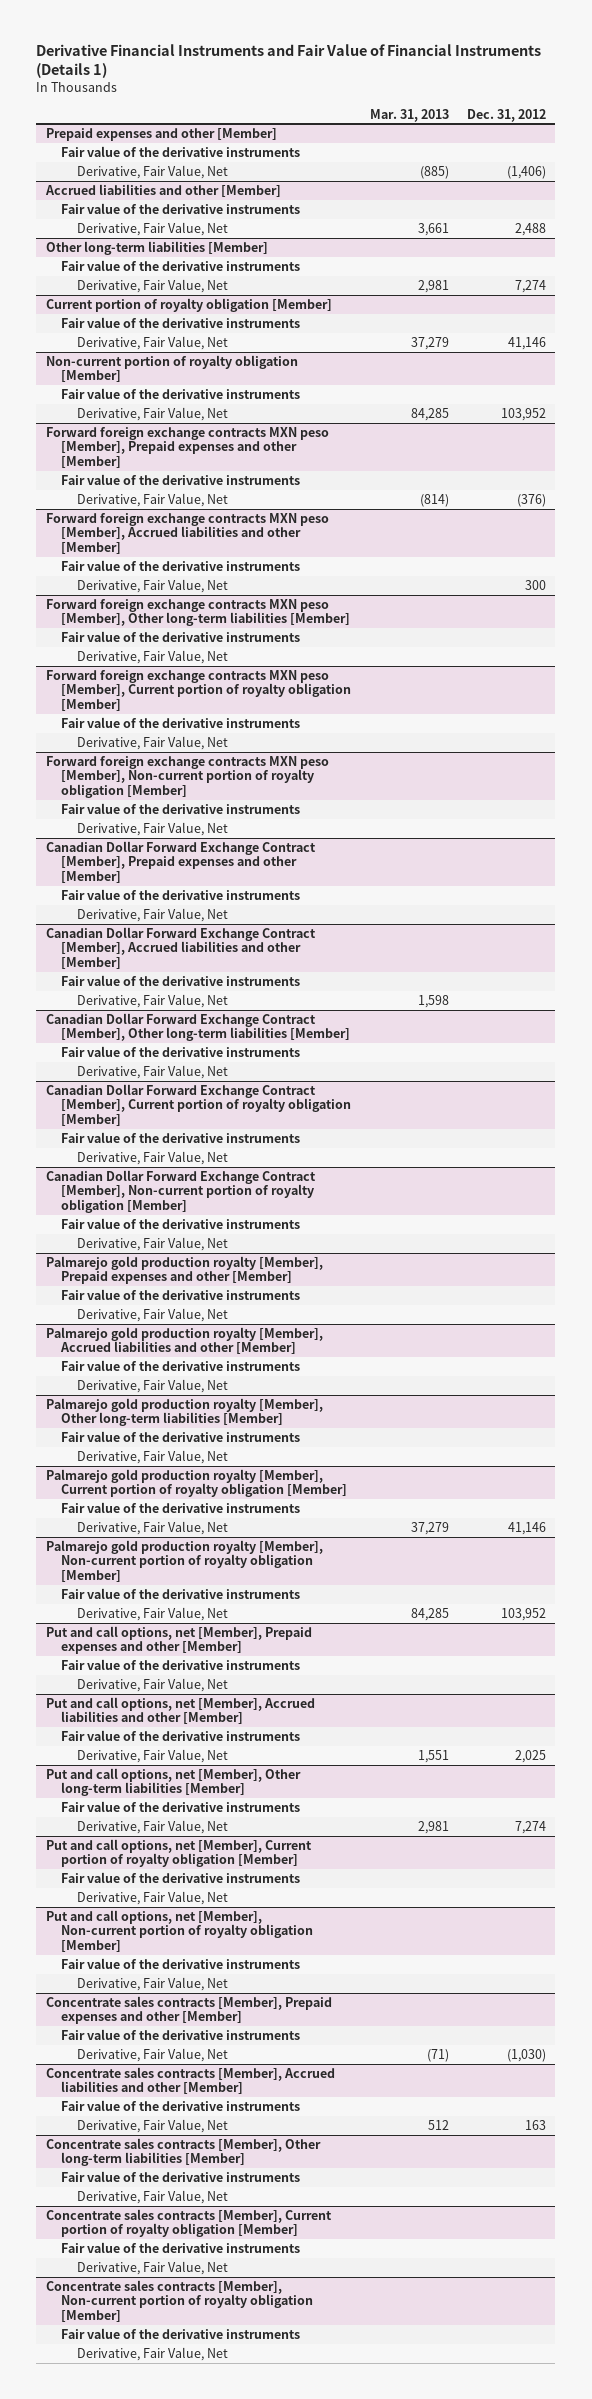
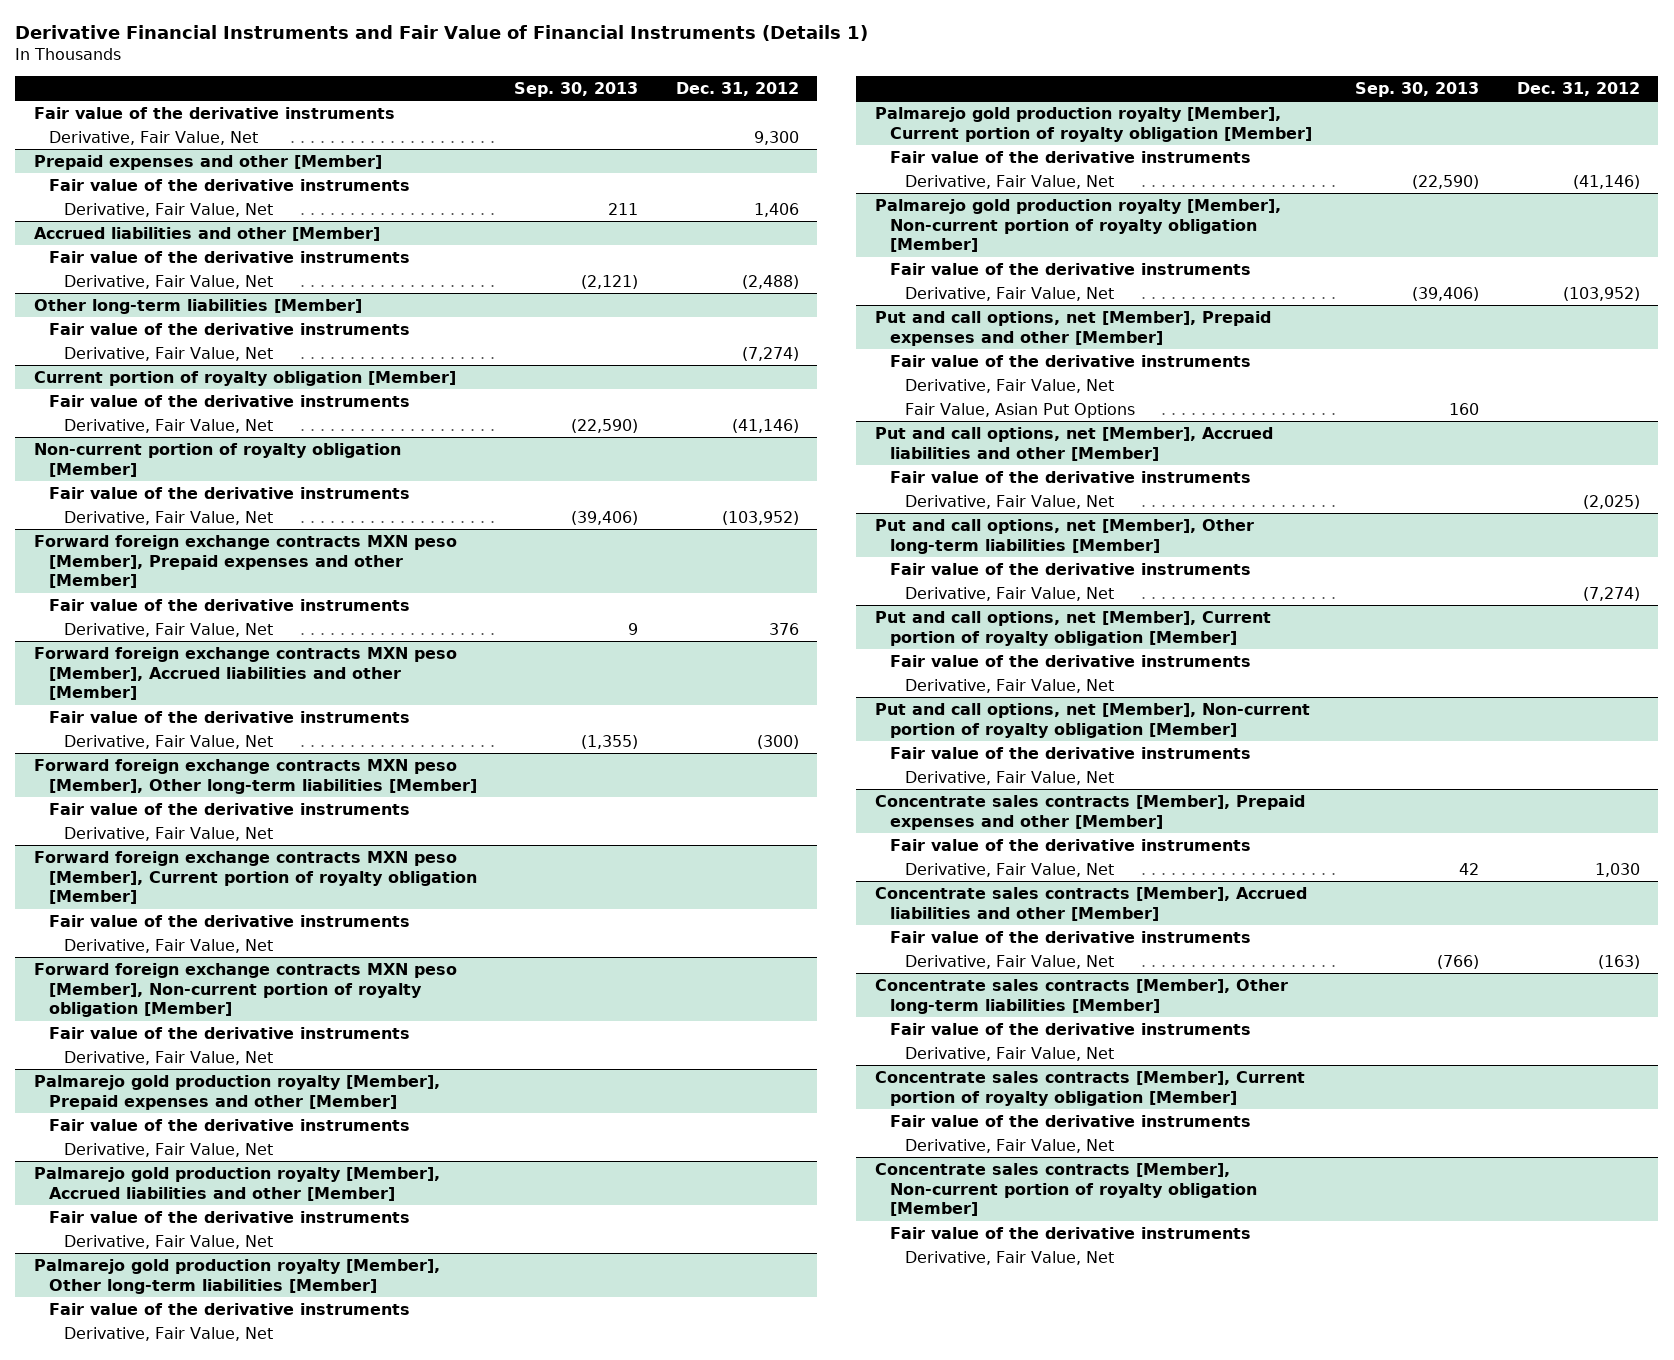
- | Mar. 31, 2013 | Dec. 31, 2012
+ | Sep. 30, 2013 | Dec. 31, 2012
+ Fair value of the derivative instruments
+ Derivative, Fair Value, Net | | 9,300
@ Prepaid expenses and other [Member]
- Derivative, Fair Value, Net | (885) | (1,406)
+ Derivative, Fair Value, Net | 211 | 1,406
@ Accrued liabilities and other [Member]
- Derivative, Fair Value, Net | 3,661 | 2,488
+ Derivative, Fair Value, Net | (2,121) | (2,488)
@ Other long-term liabilities [Member]
- Derivative, Fair Value, Net | 2,981 | 7,274
+ Derivative, Fair Value, Net | | (7,274)
@ Current portion of royalty obligation [Member]
- Derivative, Fair Value, Net | 37,279 | 41,146
+ Derivative, Fair Value, Net | (22,590) | (41,146)
@ Non-current portion of royalty obligation [Member]
- Derivative, Fair Value, Net | 84,285 | 103,952
+ Derivative, Fair Value, Net | (39,406) | (103,952)
@ Forward foreign exchange contracts MXN peso [Member], Prepaid expenses and other [Member]
- Derivative, Fair Value, Net | (814) | (376)
+ Derivative, Fair Value, Net | 9 | 376
@ Forward foreign exchange contracts MXN peso [Member], Accrued liabilities and other [Member]
- Derivative, Fair Value, Net | | 300
+ Derivative, Fair Value, Net | (1,355) | (300)
- Canadian Dollar Forward Exchange Contract [Member], Prepaid expenses and other [Member]
- Fair value of the derivative instruments
- Derivative, Fair Value, Net
- Canadian Dollar Forward Exchange Contract [Member], Accrued liabilities and other [Member]
- Fair value of the derivative instruments
- Derivative, Fair Value, Net | 1,598 |
- Canadian Dollar Forward Exchange Contract [Member], Other long-term liabilities [Member]
- Fair value of the derivative instruments
- Derivative, Fair Value, Net
- Canadian Dollar Forward Exchange Contract [Member], Current portion of royalty obligation [Member]
- Fair value of the derivative instruments
- Derivative, Fair Value, Net
- Canadian Dollar Forward Exchange Contract [Member], Non-current portion of royalty obligation [Member]
- Fair value of the derivative instruments
- Derivative, Fair Value, Net
@ Palmarejo gold production royalty [Member], Current portion of royalty obligation [Member]
- Derivative, Fair Value, Net | 37,279 | 41,146
+ Derivative, Fair Value, Net | (22,590) | (41,146)
@ Palmarejo gold production royalty [Member], Non-current portion of royalty obligation [Member]
- Derivative, Fair Value, Net | 84,285 | 103,952
+ Derivative, Fair Value, Net | (39,406) | (103,952)
@ Put and call options, net [Member], Prepaid expenses and other [Member]
+ Fair Value, Asian Put Options | 160 |
@ Put and call options, net [Member], Accrued liabilities and other [Member]
- Derivative, Fair Value, Net | 1,551 | 2,025
+ Derivative, Fair Value, Net | | (2,025)
@ Put and call options, net [Member], Other long-term liabilities [Member]
- Derivative, Fair Value, Net | 2,981 | 7,274
+ Derivative, Fair Value, Net | | (7,274)
@ Concentrate sales contracts [Member], Prepaid expenses and other [Member]
- Derivative, Fair Value, Net | (71) | (1,030)
+ Derivative, Fair Value, Net | 42 | 1,030
@ Concentrate sales contracts [Member], Accrued liabilities and other [Member]
- Derivative, Fair Value, Net | 512 | 163
+ Derivative, Fair Value, Net | (766) | (163)

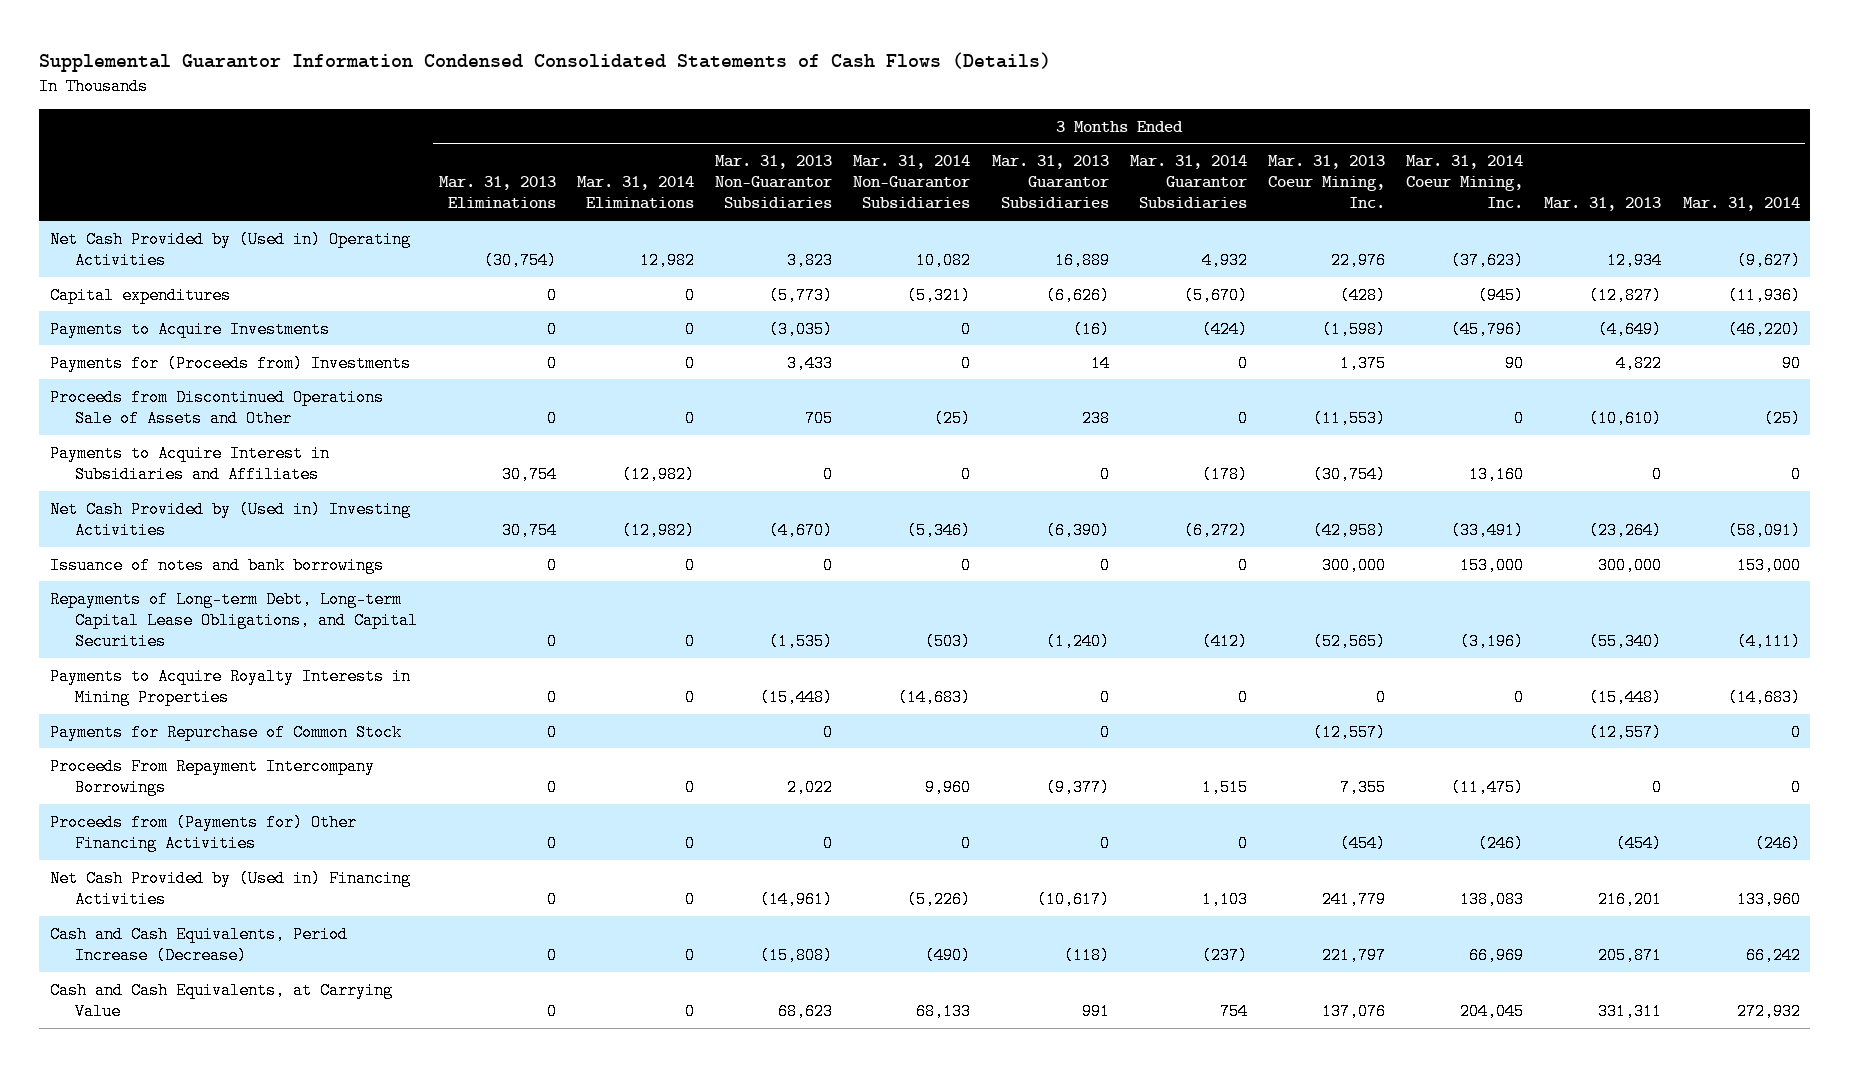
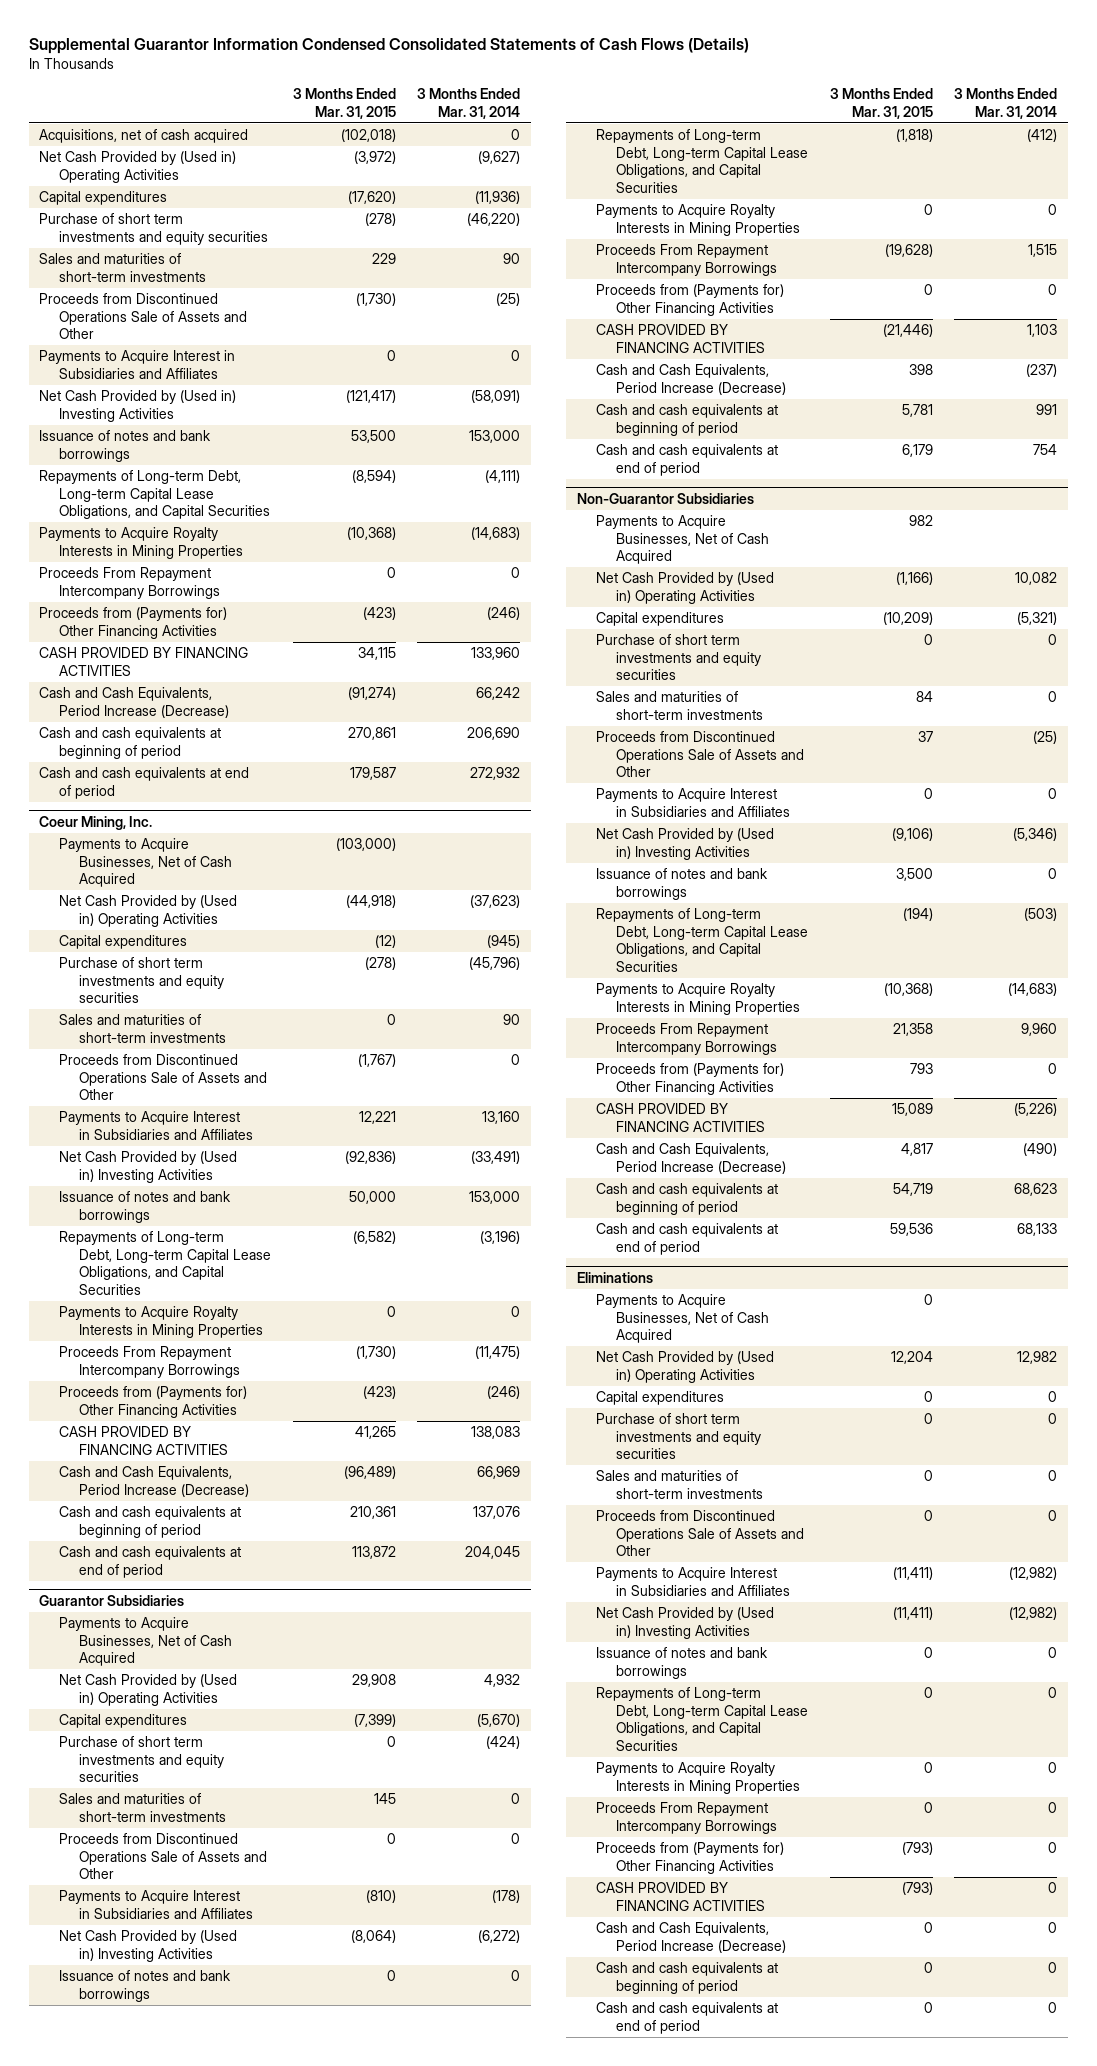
- | 3 Months Ended Mar. 31, 2013 Eliminations | 3 Months Ended Mar. 31, 2014 Eliminations | 3 Months Ended Mar. 31, 2013 Non-Guarantor Subsidiaries | 3 Months Ended Mar. 31, 2014 Non-Guarantor Subsidiaries | 3 Months Ended Mar. 31, 2013 Guarantor Subsidiaries | 3 Months Ended Mar. 31, 2014 Guarantor Subsidiaries | 3 Months Ended Mar. 31, 2013 Coeur Mining, Inc. | 3 Months Ended Mar. 31, 2014 Coeur Mining, Inc. | 3 Months Ended Mar. 31, 2013 | 3 Months Ended Mar. 31, 2014
+ | 3 Months Ended Mar. 31, 2015 | 3 Months Ended Mar. 31, 2014
+ Acquisitions, net of cash acquired | (102,018) | 0
- Payments to Acquire Investments | 0 | 0 | (3,035) | 0 | (16) | (424) | (1,598) | (45,796) | (4,649) | (46,220)
- Payments for (Proceeds from) Investments | 0 | 0 | 3,433 | 0 | 14 | 0 | 1,375 | 90 | 4,822 | 90
+ Purchase of short term investments and equity securities | (278) | (46,220)
+ Sales and maturities of short-term investments | 229 | 90
- Payments for Repurchase of Common Stock | 0 | | 0 | | 0 | | (12,557) | | (12,557) | 0
- Net Cash Provided by (Used in) Financing Activities | 0 | 0 | (14,961) | (5,226) | (10,617) | 1,103 | 241,779 | 138,083 | 216,201 | 133,960
+ CASH PROVIDED BY FINANCING ACTIVITIES | 34,115 | 133,960
- Cash and Cash Equivalents, at Carrying Value | 0 | 0 | 68,623 | 68,133 | 991 | 754 | 137,076 | 204,045 | 331,311 | 272,932
+ Cash and cash equivalents at beginning of period | 270,861 | 206,690
+ Cash and cash equivalents at end of period | 179,587 | 272,932
+ Coeur Mining, Inc.
+ Payments to Acquire Businesses, Net of Cash Acquired | (103,000) |
+ Net Cash Provided by (Used in) Operating Activities | (44,918) | (37,623)
+ Capital expenditures | (12) | (945)
+ Purchase of short term investments and equity securities | (278) | (45,796)
+ Sales and maturities of short-term investments | 0 | 90
+ Proceeds from Discontinued Operations Sale of Assets and Other | (1,767) | 0
+ Payments to Acquire Interest in Subsidiaries and Affiliates | 12,221 | 13,160
+ Net Cash Provided by (Used in) Investing Activities | (92,836) | (33,491)
+ Issuance of notes and bank borrowings | 50,000 | 153,000
+ Repayments of Long-term Debt, Long-term Capital Lease Obligations, and Capital Securities | (6,582) | (3,196)
+ Payments to Acquire Royalty Interests in Mining Properties | 0 | 0
+ Proceeds From Repayment Intercompany Borrowings | (1,730) | (11,475)
+ Proceeds from (Payments for) Other Financing Activities | (423) | (246)
+ CASH PROVIDED BY FINANCING ACTIVITIES | 41,265 | 138,083
+ Cash and Cash Equivalents, Period Increase (Decrease) | (96,489) | 66,969
+ Cash and cash equivalents at beginning of period | 210,361 | 137,076
+ Cash and cash equivalents at end of period | 113,872 | 204,045
+ Guarantor Subsidiaries
+ Payments to Acquire Businesses, Net of Cash Acquired
+ Net Cash Provided by (Used in) Operating Activities | 29,908 | 4,932
+ Capital expenditures | (7,399) | (5,670)
+ Purchase of short term investments and equity securities | 0 | (424)
+ Sales and maturities of short-term investments | 145 | 0
+ Proceeds from Discontinued Operations Sale of Assets and Other | 0 | 0
+ Payments to Acquire Interest in Subsidiaries and Affiliates | (810) | (178)
+ Net Cash Provided by (Used in) Investing Activities | (8,064) | (6,272)
+ Issuance of notes and bank borrowings | 0 | 0
+ Repayments of Long-term Debt, Long-term Capital Lease Obligations, and Capital Securities | (1,818) | (412)
+ Payments to Acquire Royalty Interests in Mining Properties | 0 | 0
+ Proceeds From Repayment Intercompany Borrowings | (19,628) | 1,515
+ Proceeds from (Payments for) Other Financing Activities | 0 | 0
+ CASH PROVIDED BY FINANCING ACTIVITIES | (21,446) | 1,103
+ Cash and Cash Equivalents, Period Increase (Decrease) | 398 | (237)
+ Cash and cash equivalents at beginning of period | 5,781 | 991
+ Cash and cash equivalents at end of period | 6,179 | 754
+ Non-Guarantor Subsidiaries
+ Payments to Acquire Businesses, Net of Cash Acquired | 982 |
+ Net Cash Provided by (Used in) Operating Activities | (1,166) | 10,082
+ Capital expenditures | (10,209) | (5,321)
+ Purchase of short term investments and equity securities | 0 | 0
+ Sales and maturities of short-term investments | 84 | 0
+ Proceeds from Discontinued Operations Sale of Assets and Other | 37 | (25)
+ Payments to Acquire Interest in Subsidiaries and Affiliates | 0 | 0
+ Net Cash Provided by (Used in) Investing Activities | (9,106) | (5,346)
+ Issuance of notes and bank borrowings | 3,500 | 0
+ Repayments of Long-term Debt, Long-term Capital Lease Obligations, and Capital Securities | (194) | (503)
+ Payments to Acquire Royalty Interests in Mining Properties | (10,368) | (14,683)
+ Proceeds From Repayment Intercompany Borrowings | 21,358 | 9,960
+ Proceeds from (Payments for) Other Financing Activities | 793 | 0
+ CASH PROVIDED BY FINANCING ACTIVITIES | 15,089 | (5,226)
+ Cash and Cash Equivalents, Period Increase (Decrease) | 4,817 | (490)
+ Cash and cash equivalents at beginning of period | 54,719 | 68,623
+ Cash and cash equivalents at end of period | 59,536 | 68,133
+ Eliminations
+ Payments to Acquire Businesses, Net of Cash Acquired | 0 |
+ Net Cash Provided by (Used in) Operating Activities | 12,204 | 12,982
+ Capital expenditures | 0 | 0
+ Purchase of short term investments and equity securities | 0 | 0
+ Sales and maturities of short-term investments | 0 | 0
+ Proceeds from Discontinued Operations Sale of Assets and Other | 0 | 0
+ Payments to Acquire Interest in Subsidiaries and Affiliates | (11,411) | (12,982)
+ Net Cash Provided by (Used in) Investing Activities | (11,411) | (12,982)
+ Issuance of notes and bank borrowings | 0 | 0
+ Repayments of Long-term Debt, Long-term Capital Lease Obligations, and Capital Securities | 0 | 0
+ Payments to Acquire Royalty Interests in Mining Properties | 0 | 0
+ Proceeds From Repayment Intercompany Borrowings | 0 | 0
+ Proceeds from (Payments for) Other Financing Activities | (793) | 0
+ CASH PROVIDED BY FINANCING ACTIVITIES | (793) | 0
+ Cash and Cash Equivalents, Period Increase (Decrease) | 0 | 0
+ Cash and cash equivalents at beginning of period | 0 | 0
+ Cash and cash equivalents at end of period | 0 | 0

